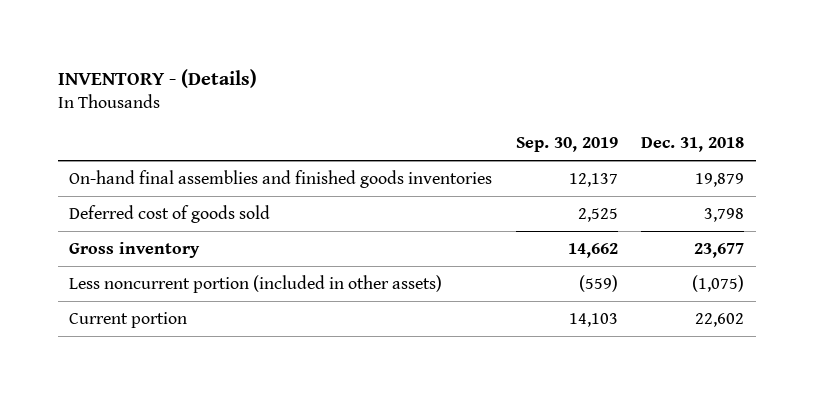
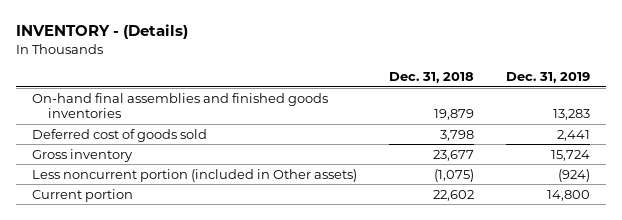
- | Sep. 30, 2019 | Dec. 31, 2018
+ | Dec. 31, 2018 | Dec. 31, 2019
- Less noncurrent portion (included in other assets) | (559) | (1,075)
+ Less noncurrent portion (included in Other assets) | (1,075) | (924)

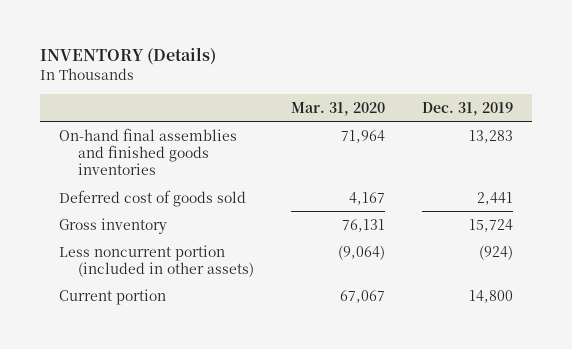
- INVENTORY - (Details)
+ INVENTORY (Details)
- | Dec. 31, 2018 | Dec. 31, 2019
+ | Mar. 31, 2020 | Dec. 31, 2019
- Less noncurrent portion (included in Other assets) | (1,075) | (924)
+ Less noncurrent portion (included in other assets) | (9,064) | (924)

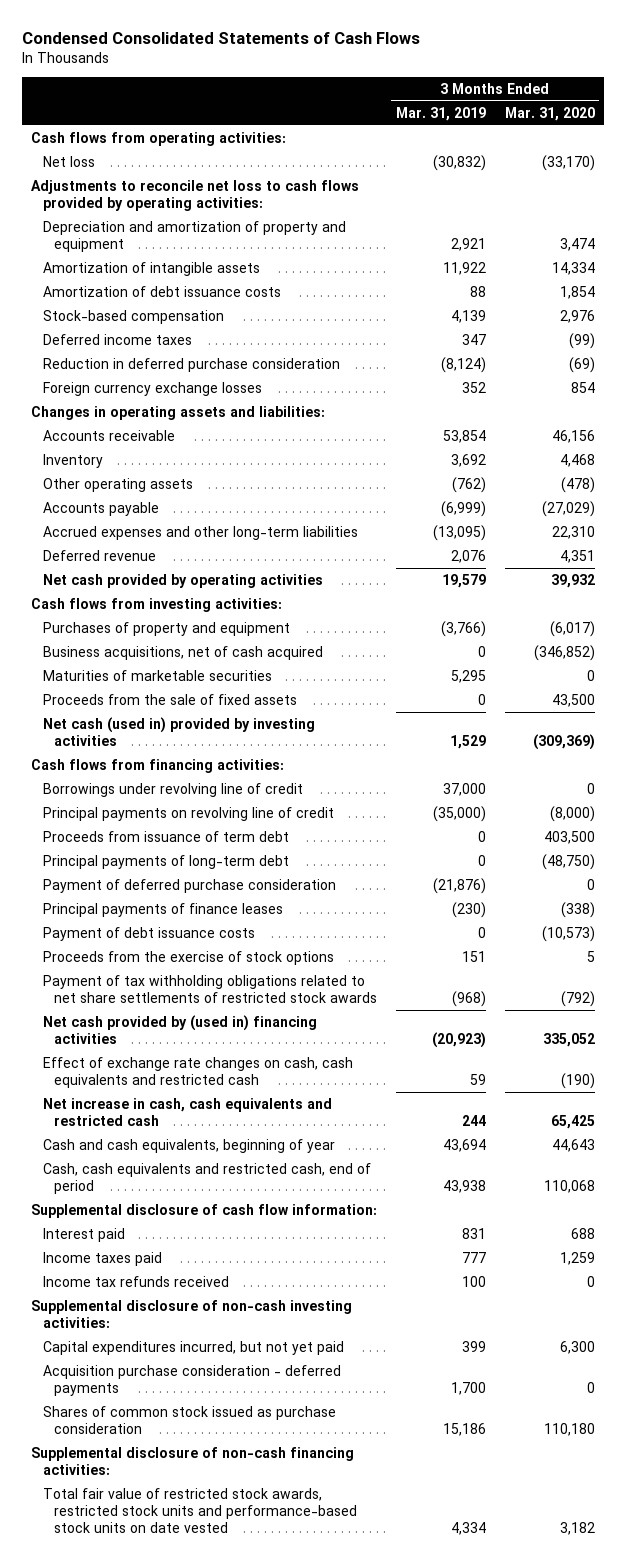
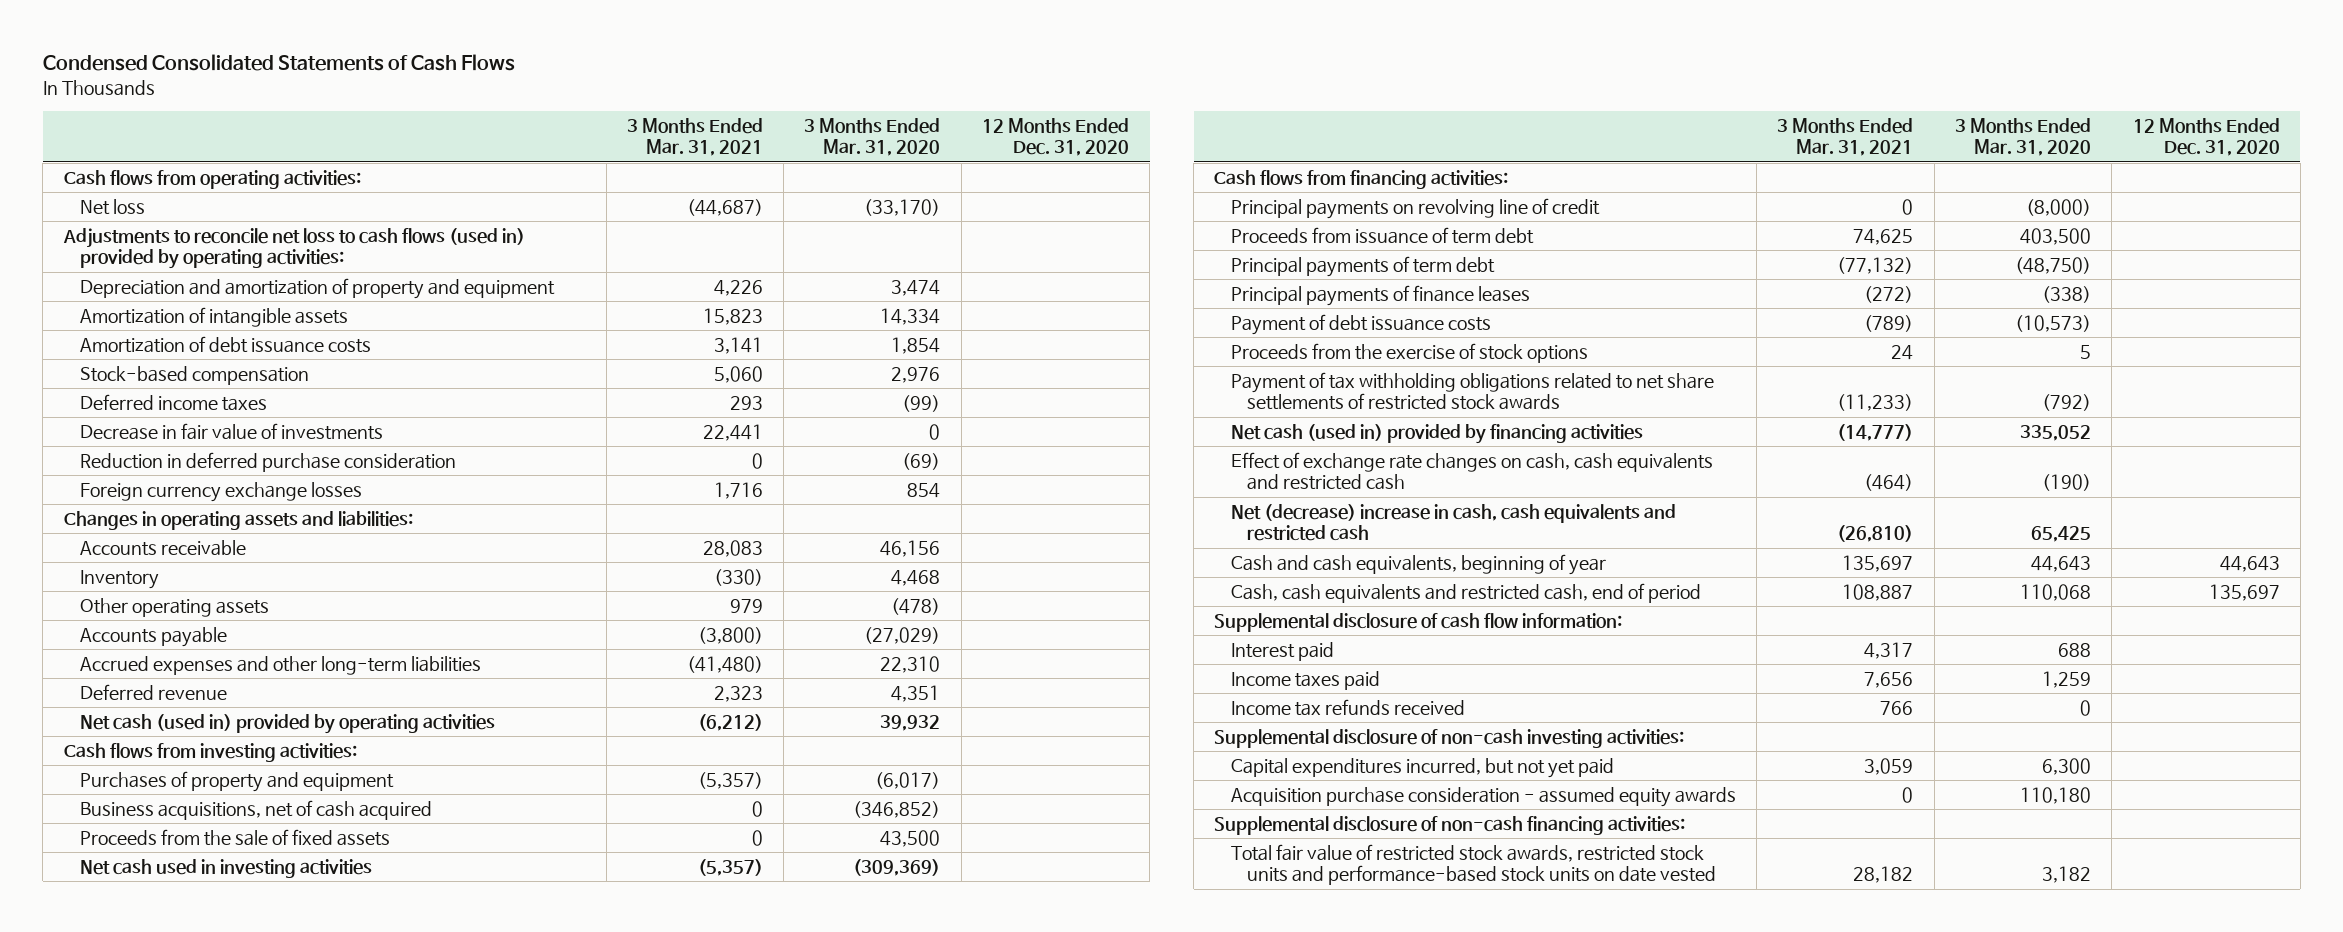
- | 3 Months Ended Mar. 31, 2019 | 3 Months Ended Mar. 31, 2020
+ | 3 Months Ended Mar. 31, 2021 | 3 Months Ended Mar. 31, 2020 | 12 Months Ended Dec. 31, 2020
- Adjustments to reconcile net loss to cash flows provided by operating activities:
+ Adjustments to reconcile net loss to cash flows (used in) provided by operating activities:
+ Decrease in fair value of investments | 22,441 | 0 |
- Net cash provided by operating activities | 19,579 | 39,932
+ Net cash (used in) provided by operating activities | (6,212) | 39,932 |
- Maturities of marketable securities | 5,295 | 0
- Net cash (used in) provided by investing activities | 1,529 | (309,369)
+ Net cash used in investing activities | (5,357) | (309,369) |
- Borrowings under revolving line of credit | 37,000 | 0
- Principal payments of long-term debt | 0 | (48,750)
- Payment of deferred purchase consideration | (21,876) | 0
+ Principal payments of term debt | (77,132) | (48,750) |
- Net cash provided by (used in) financing activities | (20,923) | 335,052
+ Net cash (used in) provided by financing activities | (14,777) | 335,052 |
- Net increase in cash, cash equivalents and restricted cash | 244 | 65,425
+ Net (decrease) increase in cash, cash equivalents and restricted cash | (26,810) | 65,425 |
- Acquisition purchase consideration - deferred payments | 1,700 | 0
- Shares of common stock issued as purchase consideration | 15,186 | 110,180
+ Acquisition purchase consideration - assumed equity awards | 0 | 110,180 |

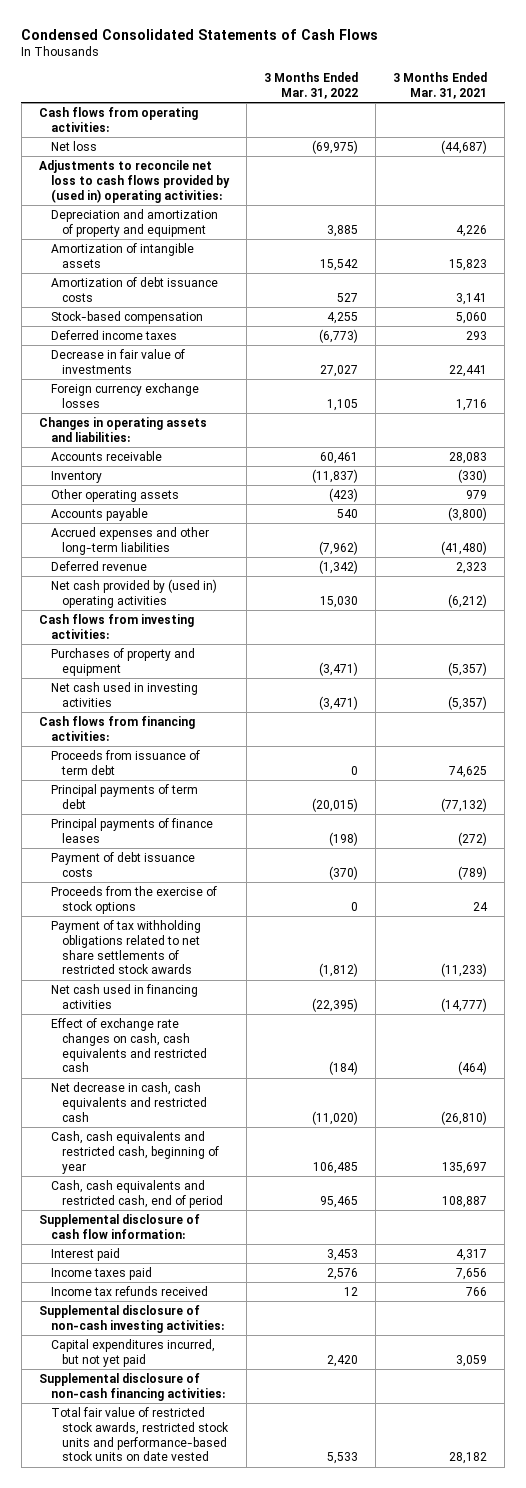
- | 3 Months Ended Mar. 31, 2021 | 3 Months Ended Mar. 31, 2020 | 12 Months Ended Dec. 31, 2020
+ | 3 Months Ended Mar. 31, 2022 | 3 Months Ended Mar. 31, 2021
- Adjustments to reconcile net loss to cash flows (used in) provided by operating activities:
+ Adjustments to reconcile net loss to cash flows provided by (used in) operating activities:
- Reduction in deferred purchase consideration | 0 | (69) |
- Net cash (used in) provided by operating activities | (6,212) | 39,932 |
+ Net cash provided by (used in) operating activities | 15,030 | (6,212)
- Business acquisitions, net of cash acquired | 0 | (346,852) |
- Proceeds from the sale of fixed assets | 0 | 43,500 |
- Principal payments on revolving line of credit | 0 | (8,000) |
- Net cash (used in) provided by financing activities | (14,777) | 335,052 |
+ Net cash used in financing activities | (22,395) | (14,777)
- Net (decrease) increase in cash, cash equivalents and restricted cash | (26,810) | 65,425 |
- Cash and cash equivalents, beginning of year | 135,697 | 44,643 | 44,643
+ Net decrease in cash, cash equivalents and restricted cash | (11,020) | (26,810)
+ Cash, cash equivalents and restricted cash, beginning of year | 106,485 | 135,697
- Acquisition purchase consideration - assumed equity awards | 0 | 110,180 |

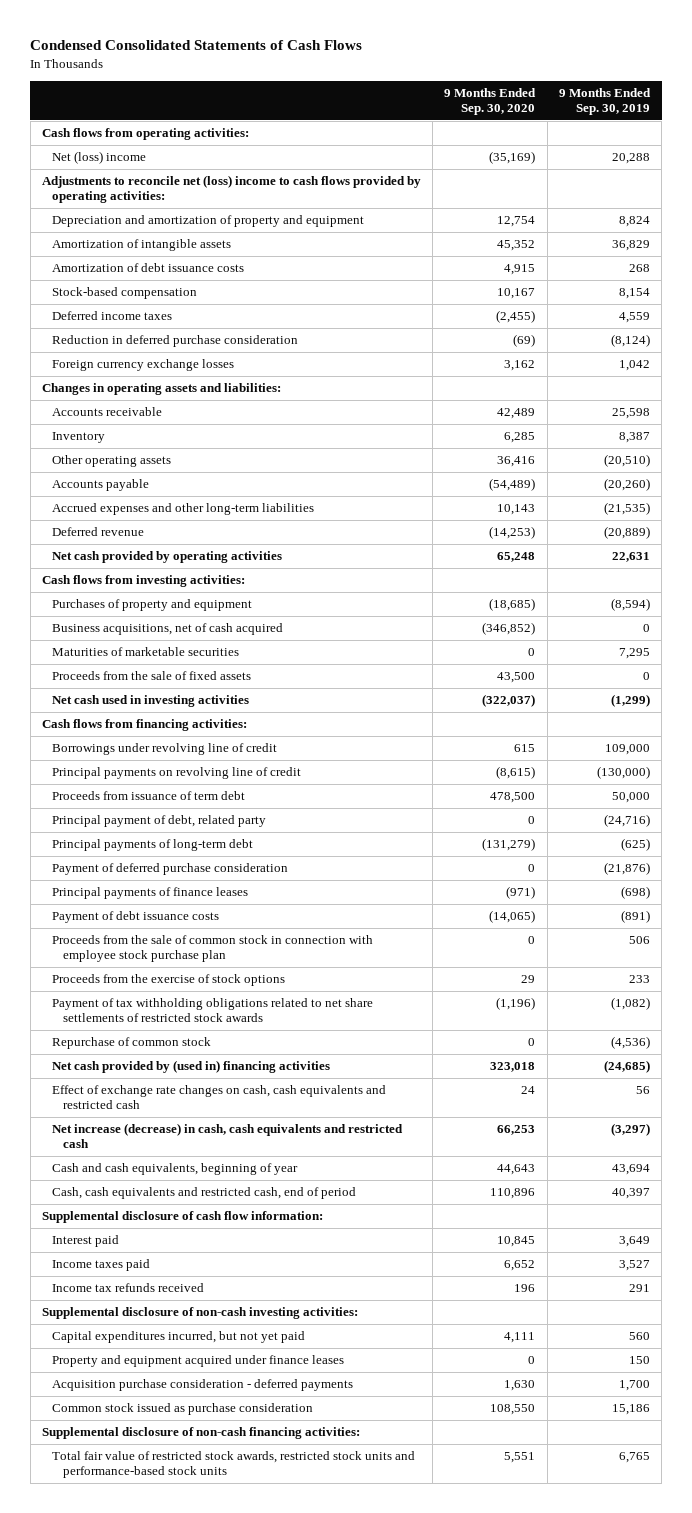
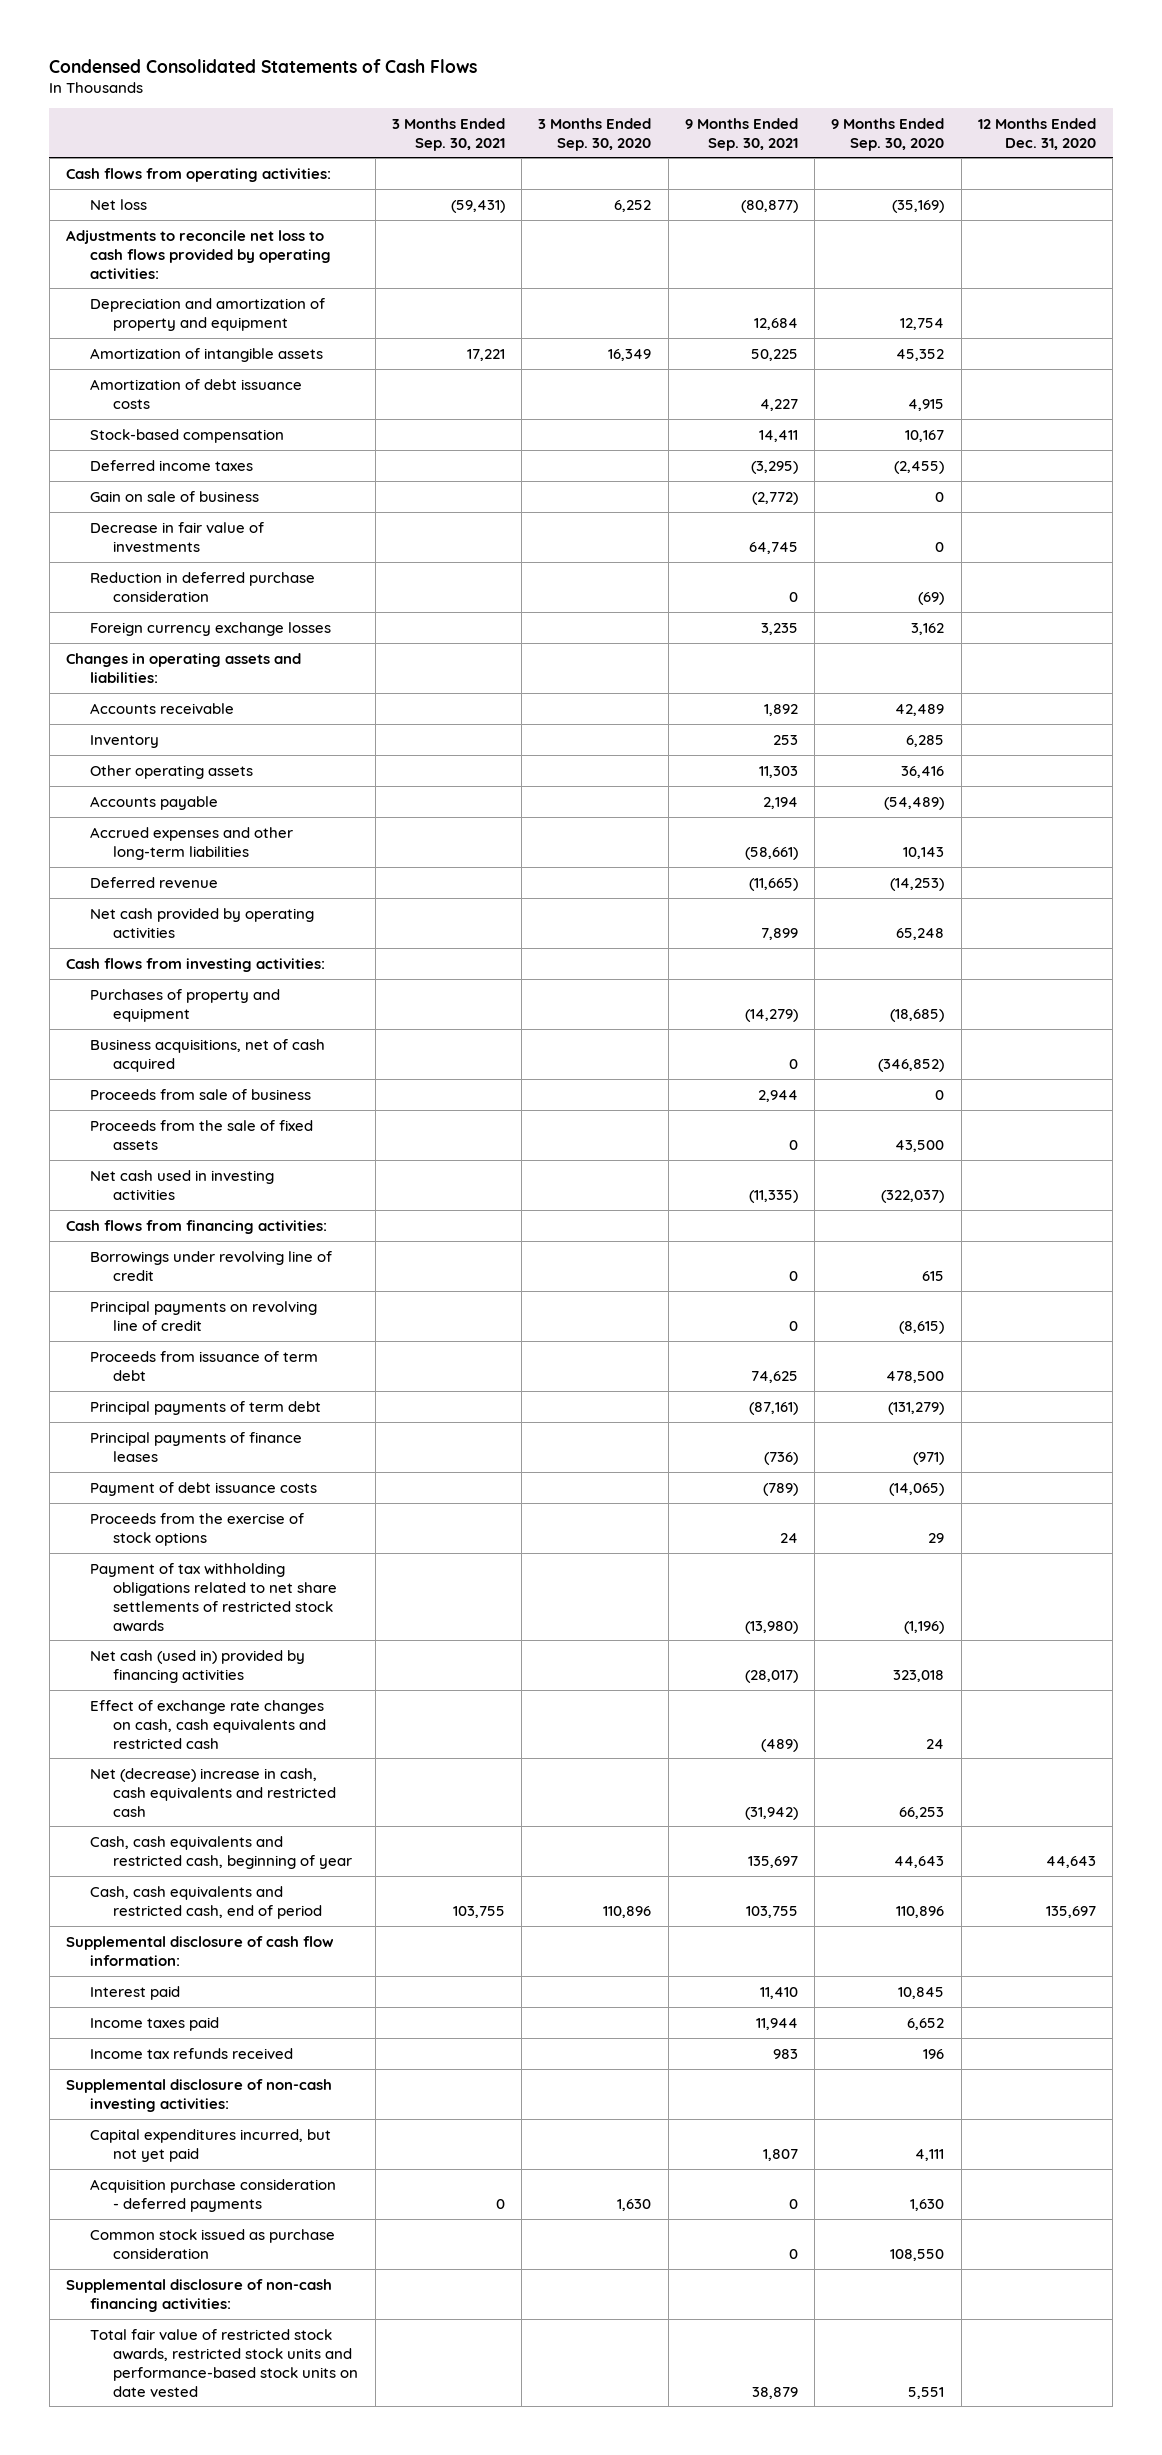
- | 9 Months Ended Sep. 30, 2020 | 9 Months Ended Sep. 30, 2019
+ | 3 Months Ended Sep. 30, 2021 | 3 Months Ended Sep. 30, 2020 | 9 Months Ended Sep. 30, 2021 | 9 Months Ended Sep. 30, 2020 | 12 Months Ended Dec. 31, 2020
- Net (loss) income | (35,169) | 20,288
- Adjustments to reconcile net (loss) income to cash flows provided by operating activities:
+ Net loss | (59,431) | 6,252 | (80,877) | (35,169) |
+ Adjustments to reconcile net loss to cash flows provided by operating activities:
+ Gain on sale of business | | | (2,772) | 0 |
+ Decrease in fair value of investments | | | 64,745 | 0 |
- Maturities of marketable securities | 0 | 7,295
+ Proceeds from sale of business | | | 2,944 | 0 |
- Principal payment of debt, related party | 0 | (24,716)
- Principal payments of long-term debt | (131,279) | (625)
- Payment of deferred purchase consideration | 0 | (21,876)
+ Principal payments of term debt | | | (87,161) | (131,279) |
- Proceeds from the sale of common stock in connection with employee stock purchase plan | 0 | 506
- Repurchase of common stock | 0 | (4,536)
- Net cash provided by (used in) financing activities | 323,018 | (24,685)
+ Net cash (used in) provided by financing activities | | | (28,017) | 323,018 |
- Net increase (decrease) in cash, cash equivalents and restricted cash | 66,253 | (3,297)
- Cash and cash equivalents, beginning of year | 44,643 | 43,694
+ Net (decrease) increase in cash, cash equivalents and restricted cash | | | (31,942) | 66,253 |
+ Cash, cash equivalents and restricted cash, beginning of year | | | 135,697 | 44,643 | 44,643
- Property and equipment acquired under finance leases | 0 | 150
- Total fair value of restricted stock awards, restricted stock units and performance-based stock units | 5,551 | 6,765
+ Total fair value of restricted stock awards, restricted stock units and performance-based stock units on date vested | | | 38,879 | 5,551 |

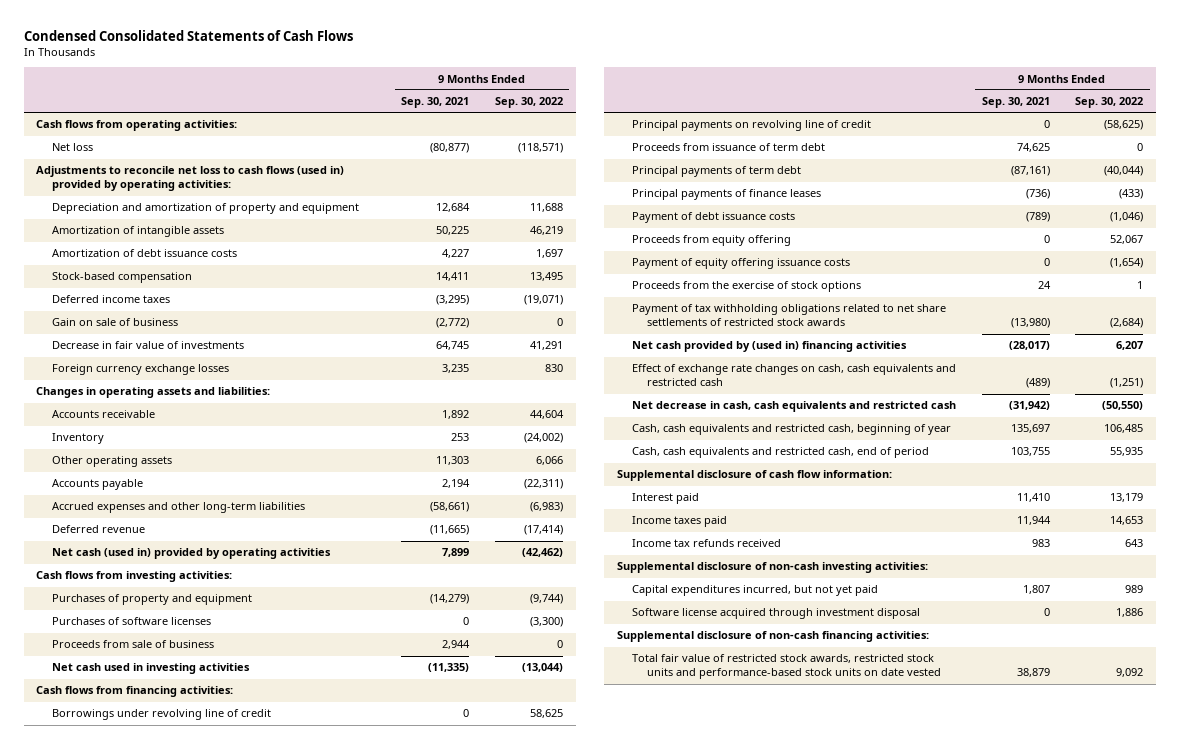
- | 3 Months Ended Sep. 30, 2021 | 3 Months Ended Sep. 30, 2020 | 9 Months Ended Sep. 30, 2021 | 9 Months Ended Sep. 30, 2020 | 12 Months Ended Dec. 31, 2020
+ | 9 Months Ended Sep. 30, 2021 | 9 Months Ended Sep. 30, 2022
- Adjustments to reconcile net loss to cash flows provided by operating activities:
+ Adjustments to reconcile net loss to cash flows (used in) provided by operating activities:
- Reduction in deferred purchase consideration | | | 0 | (69) |
- Net cash provided by operating activities | | | 7,899 | 65,248 |
+ Net cash (used in) provided by operating activities | 7,899 | (42,462)
- Business acquisitions, net of cash acquired | | | 0 | (346,852) |
+ Purchases of software licenses | 0 | (3,300)
- Proceeds from the sale of fixed assets | | | 0 | 43,500 |
+ Proceeds from equity offering | 0 | 52,067
+ Payment of equity offering issuance costs | 0 | (1,654)
- Net cash (used in) provided by financing activities | | | (28,017) | 323,018 |
+ Net cash provided by (used in) financing activities | (28,017) | 6,207
- Net (decrease) increase in cash, cash equivalents and restricted cash | | | (31,942) | 66,253 |
+ Net decrease in cash, cash equivalents and restricted cash | (31,942) | (50,550)
- Acquisition purchase consideration - deferred payments | 0 | 1,630 | 0 | 1,630 |
- Common stock issued as purchase consideration | | | 0 | 108,550 |
+ Software license acquired through investment disposal | 0 | 1,886

